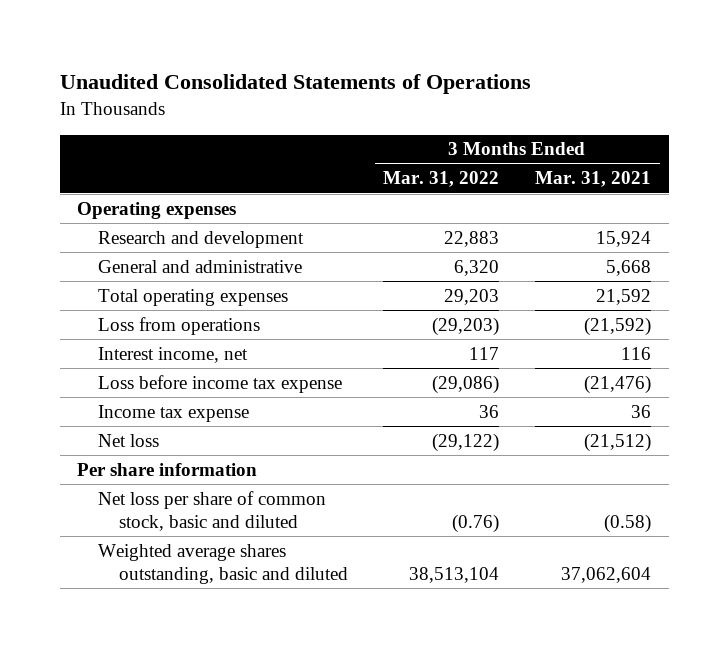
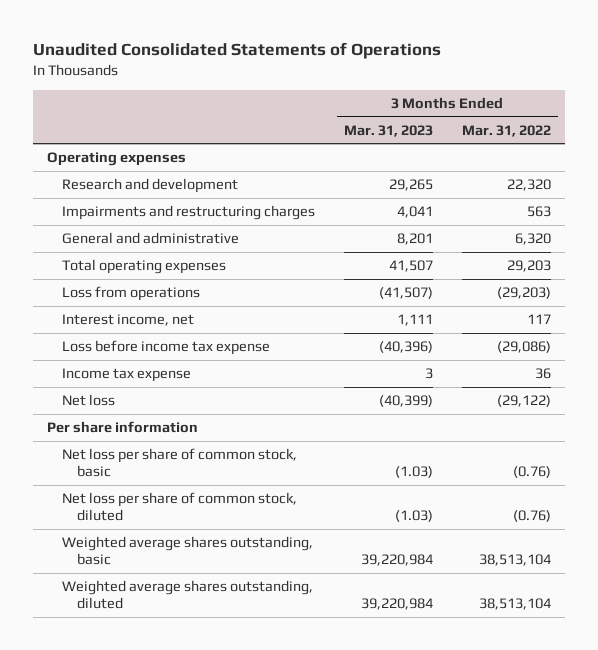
- | 3 Months Ended Mar. 31, 2022 | 3 Months Ended Mar. 31, 2021
+ | 3 Months Ended Mar. 31, 2023 | 3 Months Ended Mar. 31, 2022
- Research and development | 22,883 | 15,924
+ Research and development | 29,265 | 22,320
+ Impairments and restructuring charges | 4,041 | 563
- Net loss per share of common stock, basic and diluted | (0.76) | (0.58)
- Weighted average shares outstanding, basic and diluted | 38,513,104 | 37,062,604
+ Net loss per share of common stock, basic | (1.03) | (0.76)
+ Net loss per share of common stock, diluted | (1.03) | (0.76)
+ Weighted average shares outstanding, basic | 39,220,984 | 38,513,104
+ Weighted average shares outstanding, diluted | 39,220,984 | 38,513,104

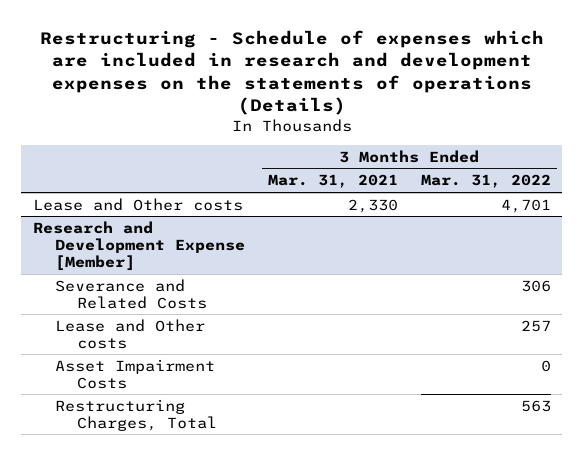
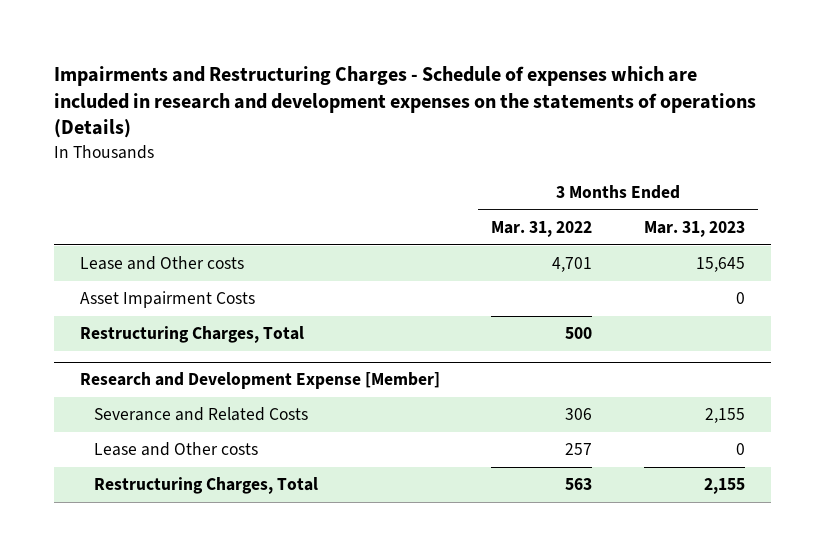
- Restructuring - Schedule of expenses which are included in research and development expenses on the statements of operations (Details)
+ Impairments and Restructuring Charges - Schedule of expenses which are included in research and development expenses on the statements of operations (Details)
- | 3 Months Ended Mar. 31, 2021 | 3 Months Ended Mar. 31, 2022
+ | 3 Months Ended Mar. 31, 2022 | 3 Months Ended Mar. 31, 2023
+ Asset Impairment Costs | | 0
+ Restructuring Charges, Total | 500 |
@ Research and Development Expense [Member]
- Asset Impairment Costs | | 0

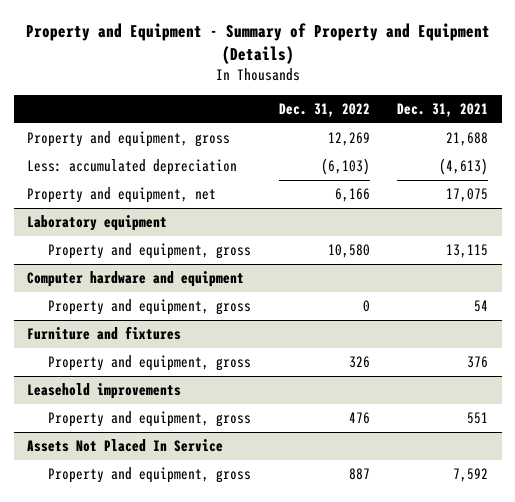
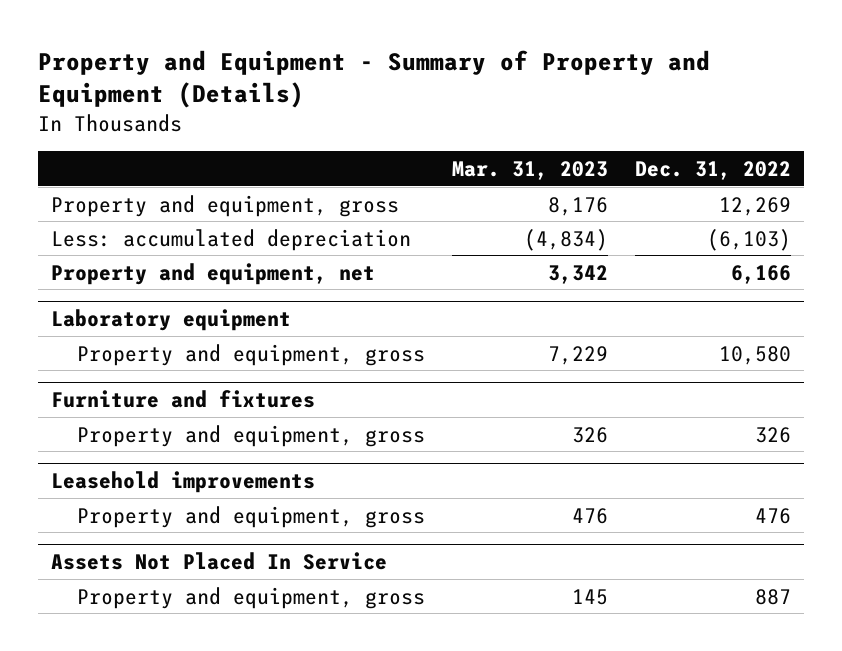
- | Dec. 31, 2022 | Dec. 31, 2021
+ | Mar. 31, 2023 | Dec. 31, 2022
- Computer hardware and equipment
- Property and equipment, gross | 0 | 54

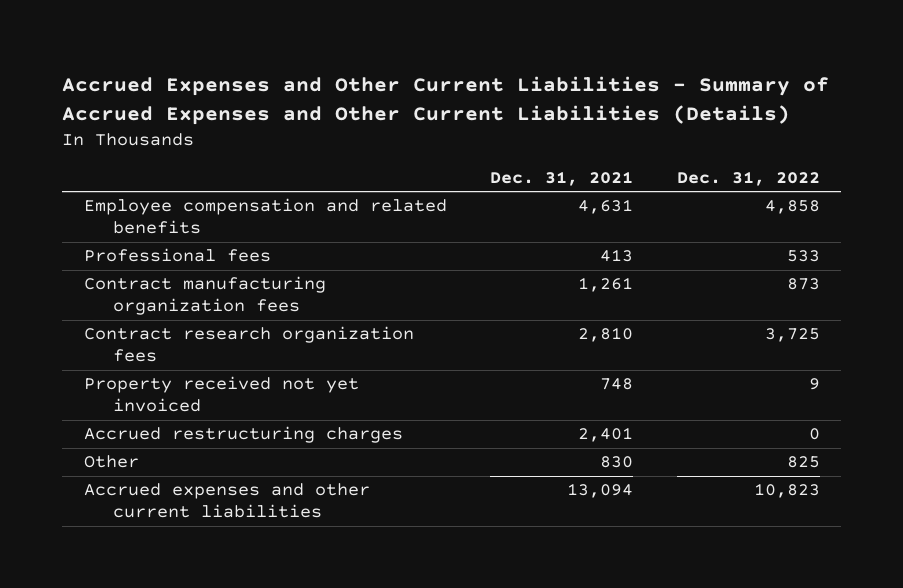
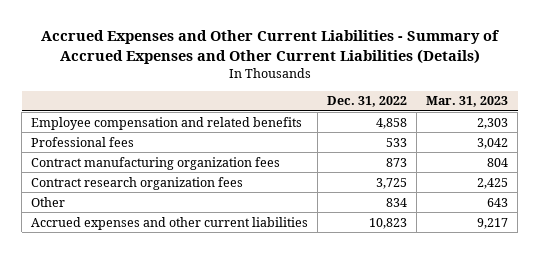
- | Dec. 31, 2021 | Dec. 31, 2022
+ | Dec. 31, 2022 | Mar. 31, 2023
- Property received not yet invoiced | 748 | 9
- Accrued restructuring charges | 2,401 | 0
- Other | 830 | 825
+ Other | 834 | 643

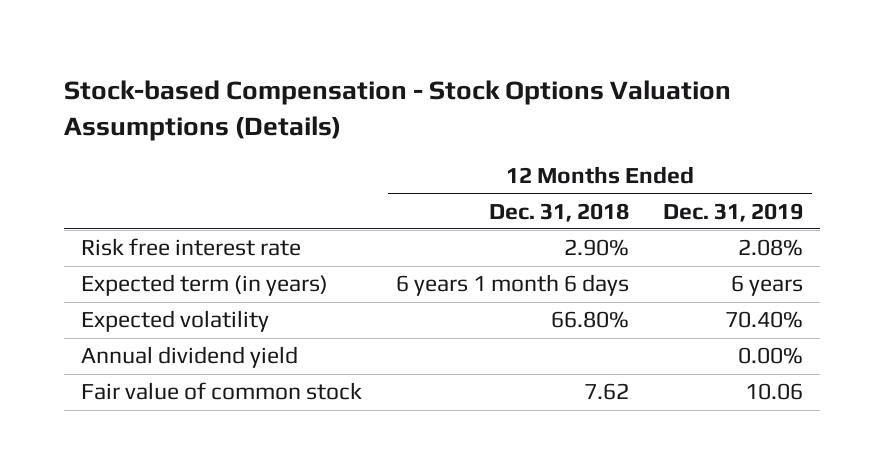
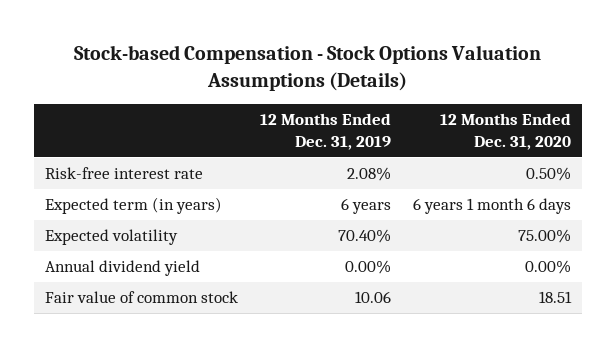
- | 12 Months Ended Dec. 31, 2018 | 12 Months Ended Dec. 31, 2019
+ | 12 Months Ended Dec. 31, 2019 | 12 Months Ended Dec. 31, 2020
- Risk free interest rate | 2.90% | 2.08%
+ Risk-free interest rate | 2.08% | 0.50%

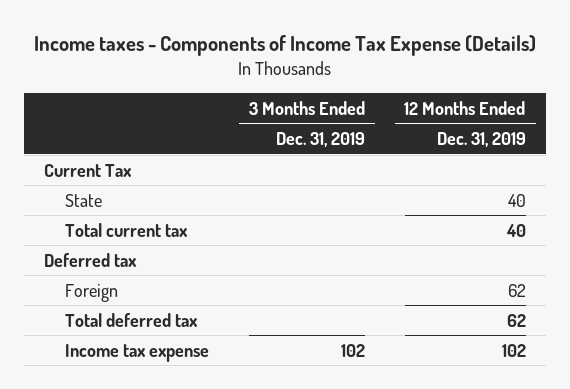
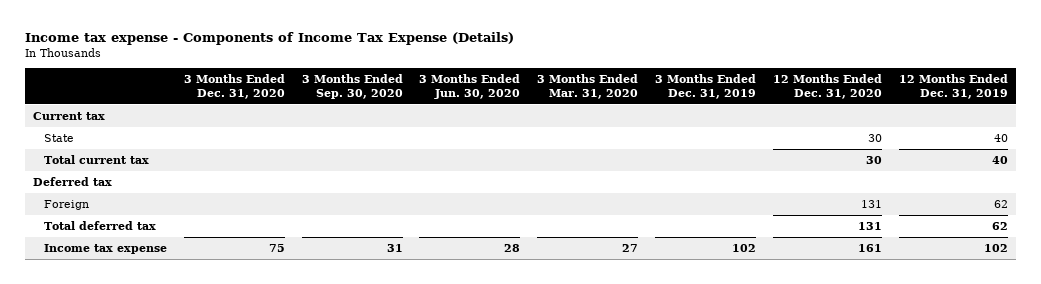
- Income taxes - Components of Income Tax Expense (Details)
+ Income tax expense - Components of Income Tax Expense (Details)
- | 3 Months Ended Dec. 31, 2019 | 12 Months Ended Dec. 31, 2019
+ | 3 Months Ended Dec. 31, 2020 | 3 Months Ended Sep. 30, 2020 | 3 Months Ended Jun. 30, 2020 | 3 Months Ended Mar. 31, 2020 | 3 Months Ended Dec. 31, 2019 | 12 Months Ended Dec. 31, 2020 | 12 Months Ended Dec. 31, 2019
- Current Tax
+ Current tax

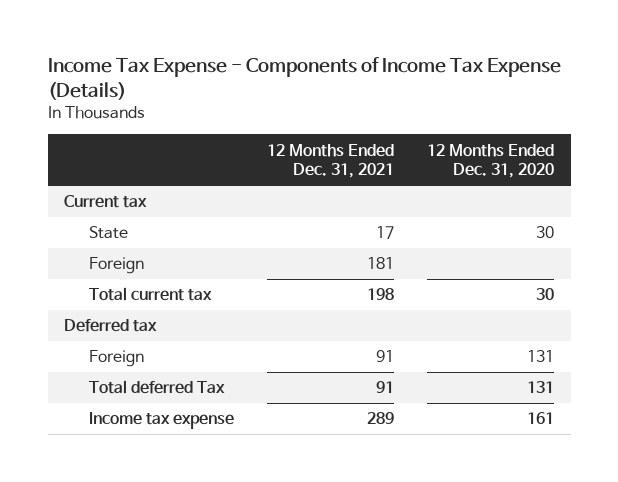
- Income tax expense - Components of Income Tax Expense (Details)
+ Income Tax Expense - Components of Income Tax Expense (Details)
- | 3 Months Ended Dec. 31, 2020 | 3 Months Ended Sep. 30, 2020 | 3 Months Ended Jun. 30, 2020 | 3 Months Ended Mar. 31, 2020 | 3 Months Ended Dec. 31, 2019 | 12 Months Ended Dec. 31, 2020 | 12 Months Ended Dec. 31, 2019
+ | 12 Months Ended Dec. 31, 2021 | 12 Months Ended Dec. 31, 2020
+ Foreign | 181 |
- Total deferred tax | | | | | | 131 | 62
+ Total deferred Tax | 91 | 131

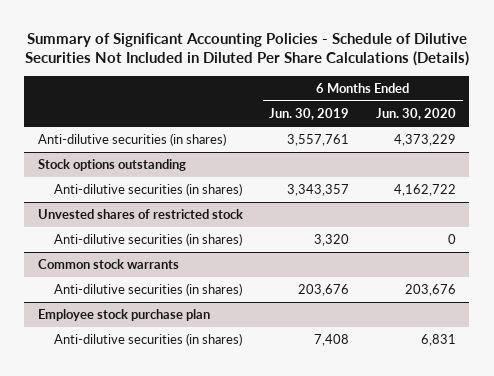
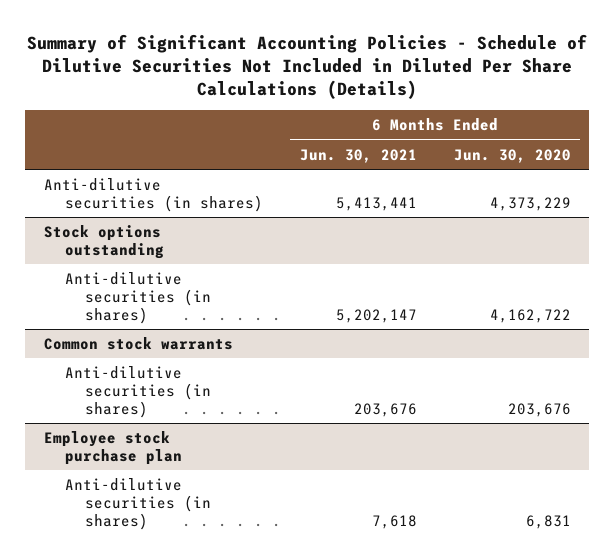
- | 6 Months Ended Jun. 30, 2019 | 6 Months Ended Jun. 30, 2020
+ | 6 Months Ended Jun. 30, 2021 | 6 Months Ended Jun. 30, 2020
- Unvested shares of restricted stock
- Anti-dilutive securities (in shares) | 3,320 | 0

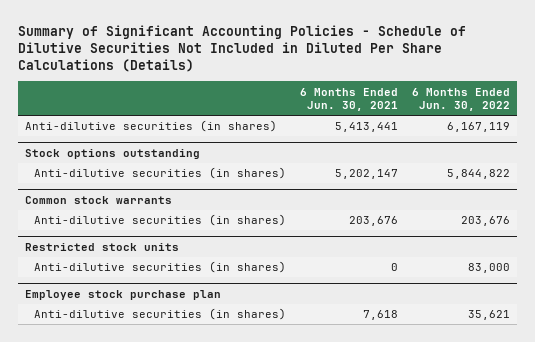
- | 6 Months Ended Jun. 30, 2021 | 6 Months Ended Jun. 30, 2020
+ | 6 Months Ended Jun. 30, 2021 | 6 Months Ended Jun. 30, 2022
+ Restricted stock units
+ Anti-dilutive securities (in shares) | 0 | 83,000

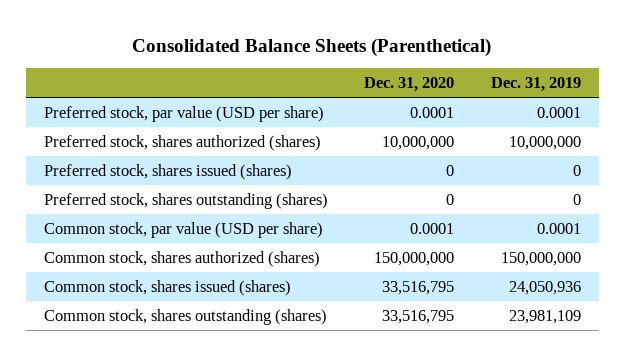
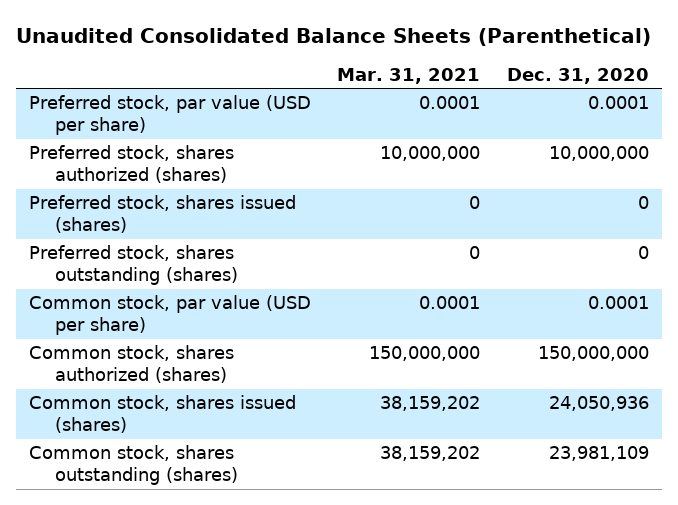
- Consolidated Balance Sheets (Parenthetical)
+ Unaudited Consolidated Balance Sheets (Parenthetical)
- | Dec. 31, 2020 | Dec. 31, 2019
+ | Mar. 31, 2021 | Dec. 31, 2020
- Common stock, shares issued (shares) | 33,516,795 | 24,050,936
- Common stock, shares outstanding (shares) | 33,516,795 | 23,981,109
+ Common stock, shares issued (shares) | 38,159,202 | 24,050,936
+ Common stock, shares outstanding (shares) | 38,159,202 | 23,981,109

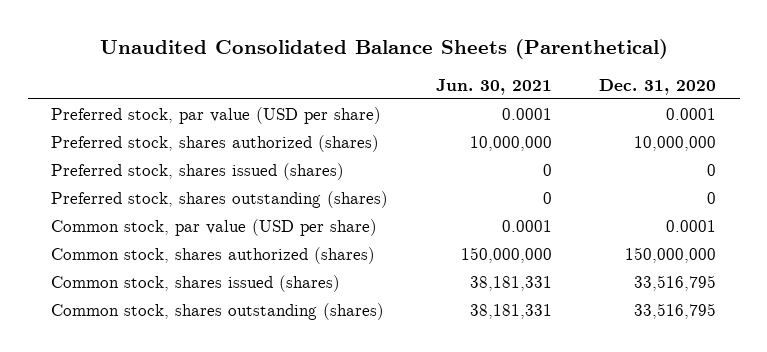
- | Mar. 31, 2021 | Dec. 31, 2020
+ | Jun. 30, 2021 | Dec. 31, 2020
- Common stock, shares issued (shares) | 38,159,202 | 24,050,936
- Common stock, shares outstanding (shares) | 38,159,202 | 23,981,109
+ Common stock, shares issued (shares) | 38,181,331 | 33,516,795
+ Common stock, shares outstanding (shares) | 38,181,331 | 33,516,795

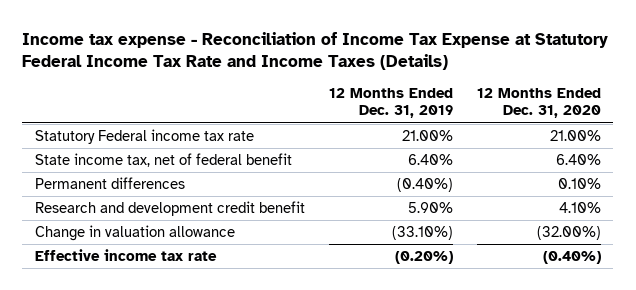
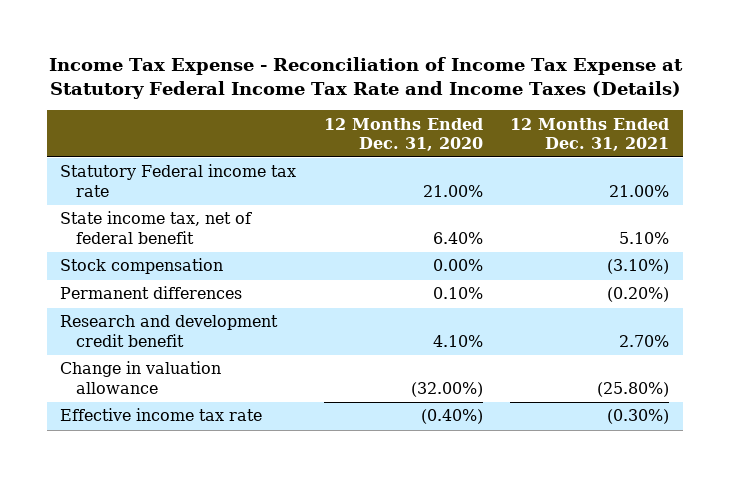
- Income tax expense - Reconciliation of Income Tax Expense at Statutory Federal Income Tax Rate and Income Taxes (Details)
+ Income Tax Expense - Reconciliation of Income Tax Expense at Statutory Federal Income Tax Rate and Income Taxes (Details)
- | 12 Months Ended Dec. 31, 2019 | 12 Months Ended Dec. 31, 2020
+ | 12 Months Ended Dec. 31, 2020 | 12 Months Ended Dec. 31, 2021
+ Stock compensation | 0.00% | (3.10%)

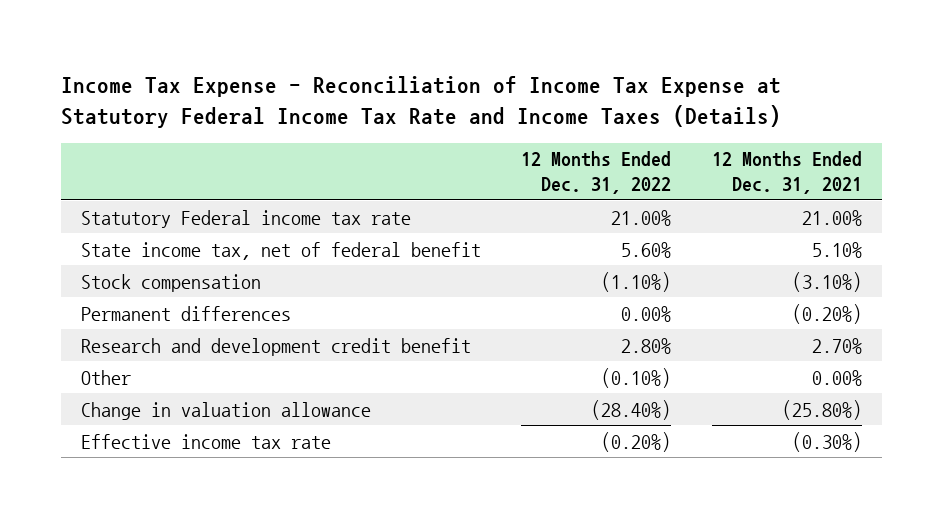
- | 12 Months Ended Dec. 31, 2020 | 12 Months Ended Dec. 31, 2021
+ | 12 Months Ended Dec. 31, 2022 | 12 Months Ended Dec. 31, 2021
+ Other | (0.10%) | 0.00%

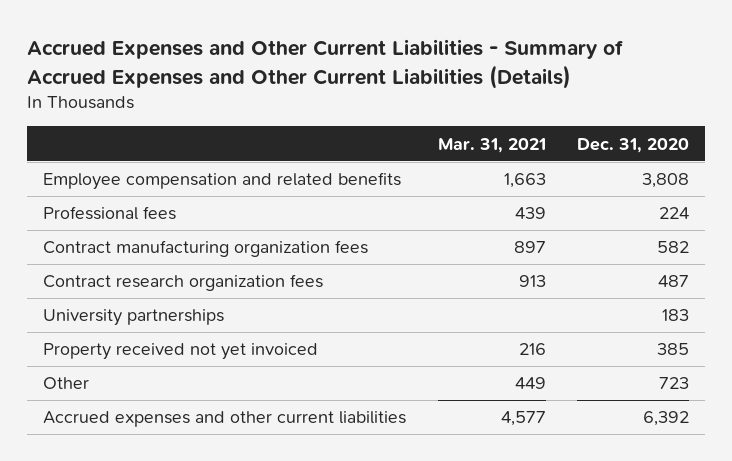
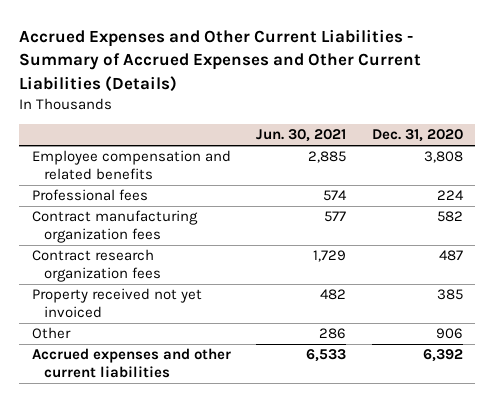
- | Mar. 31, 2021 | Dec. 31, 2020
+ | Jun. 30, 2021 | Dec. 31, 2020
- University partnerships | | 183
- Other | 449 | 723
+ Other | 286 | 906

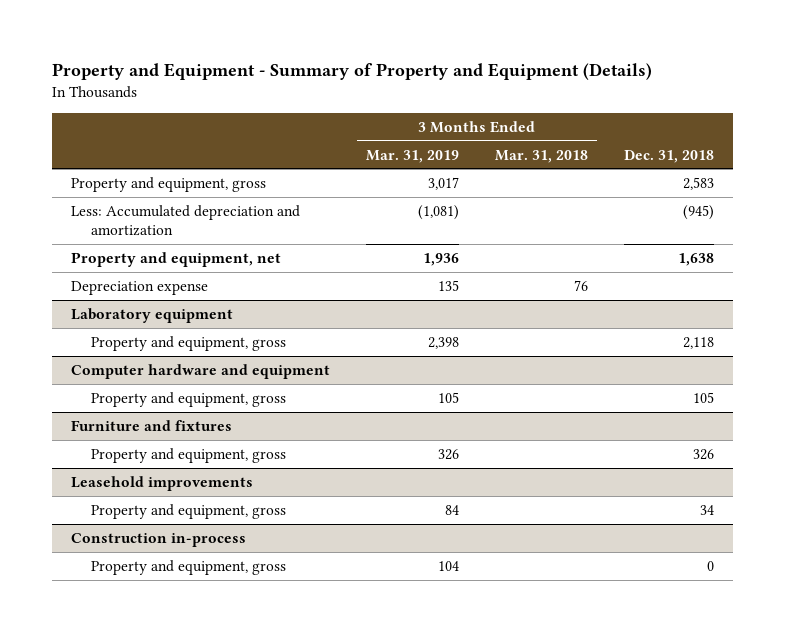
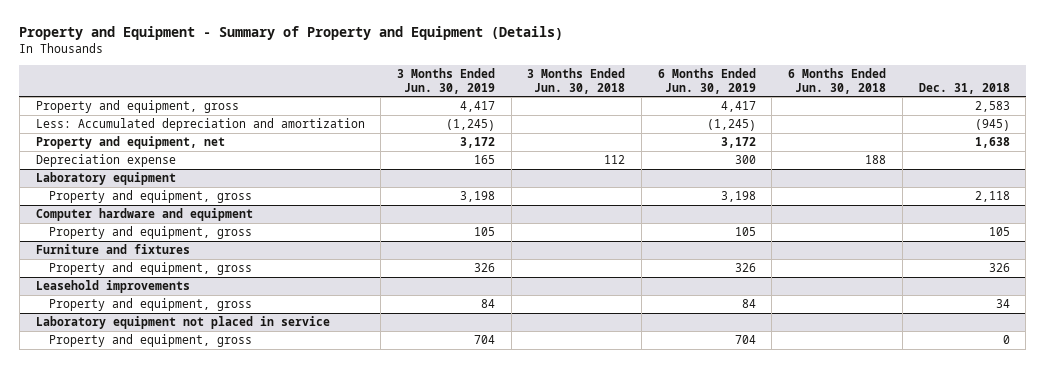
- | 3 Months Ended Mar. 31, 2019 | 3 Months Ended Mar. 31, 2018 | Dec. 31, 2018
+ | 3 Months Ended Jun. 30, 2019 | 3 Months Ended Jun. 30, 2018 | 6 Months Ended Jun. 30, 2019 | 6 Months Ended Jun. 30, 2018 | Dec. 31, 2018
- Construction in-process
+ Laboratory equipment not placed in service

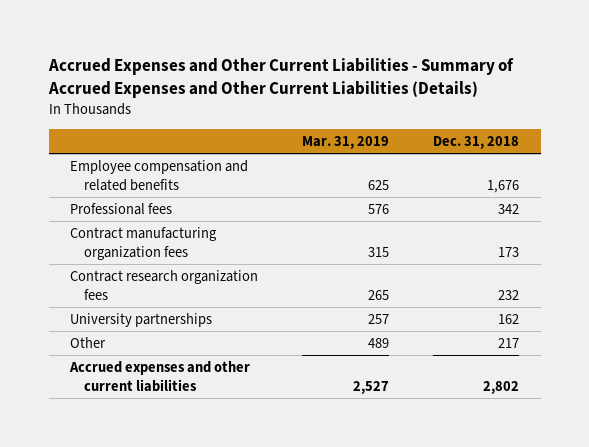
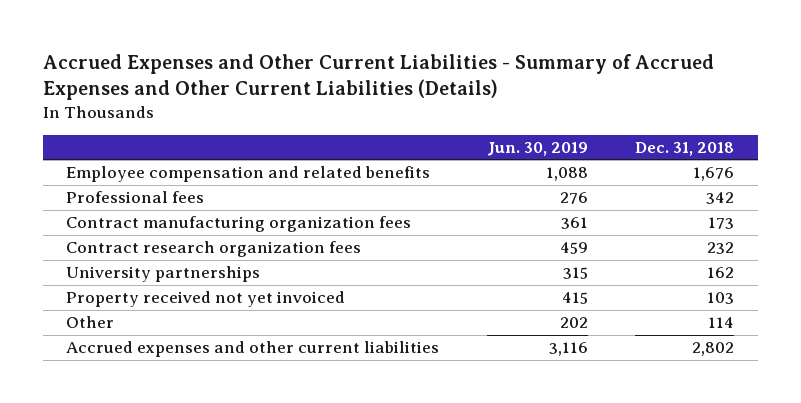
- | Mar. 31, 2019 | Dec. 31, 2018
+ | Jun. 30, 2019 | Dec. 31, 2018
- Other | 489 | 217
+ Property received not yet invoiced | 415 | 103
+ Other | 202 | 114

